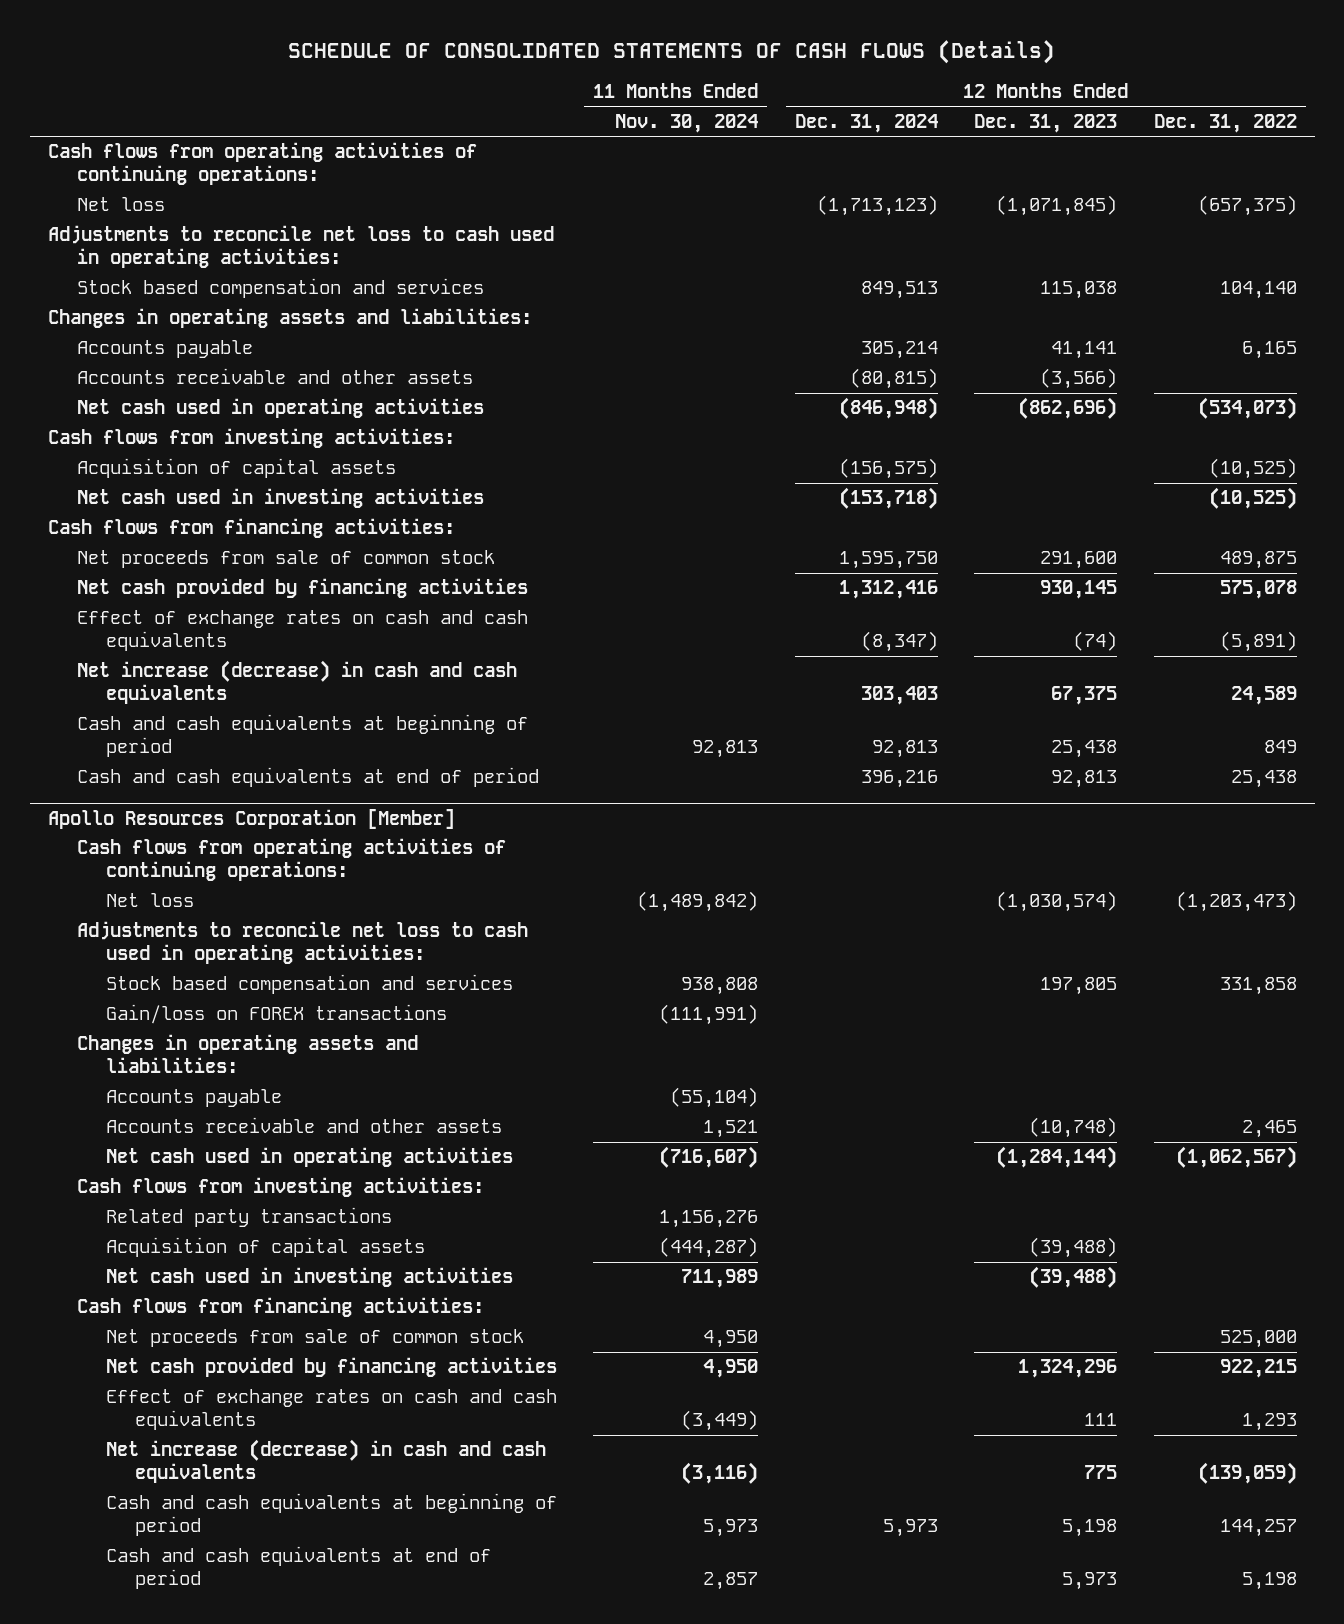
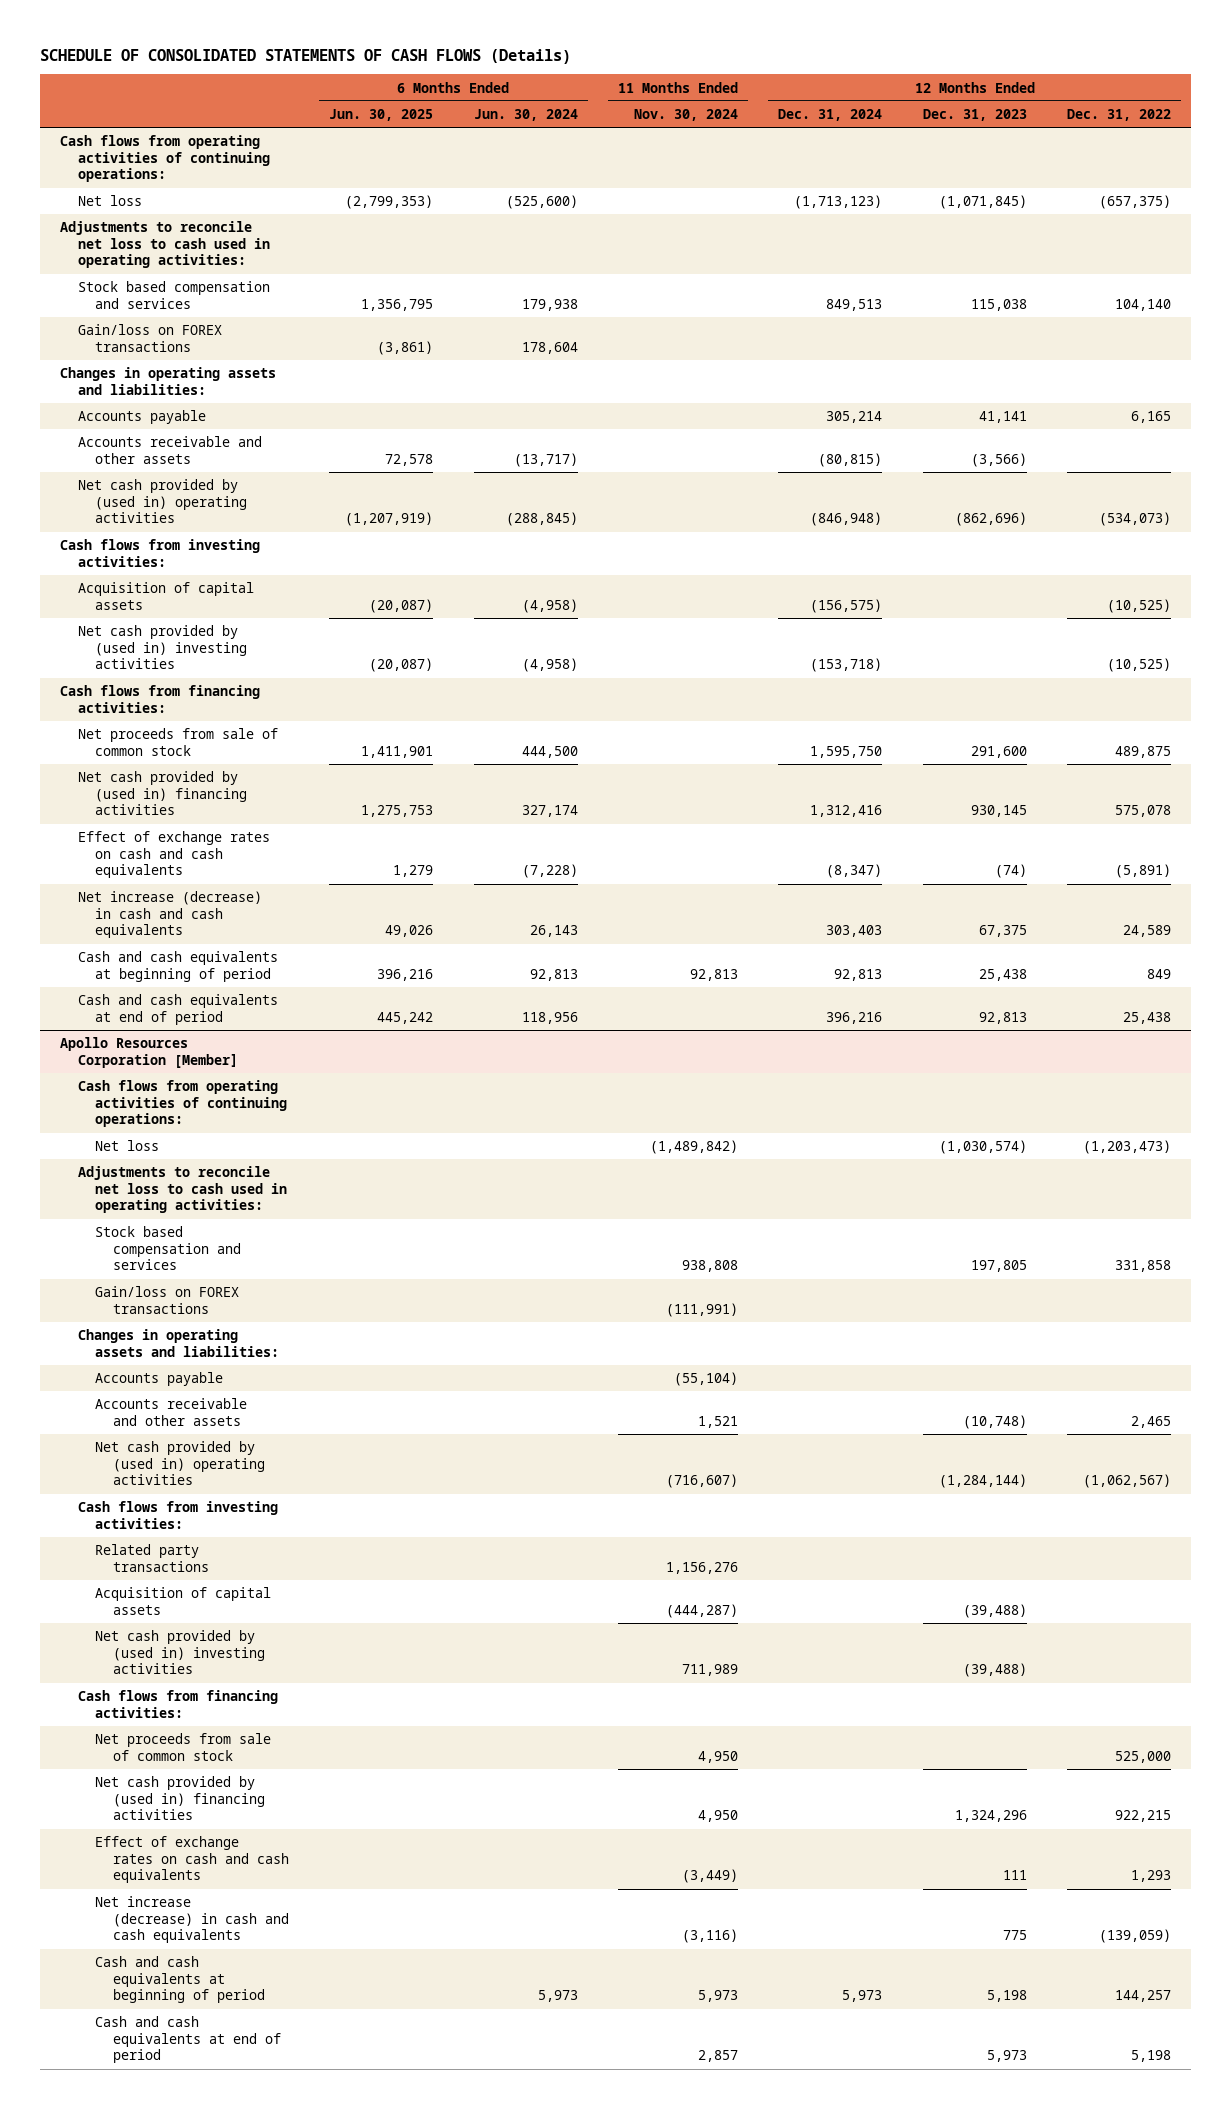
- | 11 Months Ended Nov. 30, 2024 | 12 Months Ended Dec. 31, 2024 | 12 Months Ended Dec. 31, 2023 | 12 Months Ended Dec. 31, 2022
+ | 6 Months Ended Jun. 30, 2025 | 6 Months Ended Jun. 30, 2024 | 11 Months Ended Nov. 30, 2024 | 12 Months Ended Dec. 31, 2024 | 12 Months Ended Dec. 31, 2023 | 12 Months Ended Dec. 31, 2022
+ Gain/loss on FOREX transactions | (3,861) | 178,604 | | | |
- Net cash used in operating activities | | (846,948) | (862,696) | (534,073)
+ Net cash provided by (used in) operating activities | (1,207,919) | (288,845) | | (846,948) | (862,696) | (534,073)
- Net cash used in investing activities | | (153,718) | | (10,525)
+ Net cash provided by (used in) investing activities | (20,087) | (4,958) | | (153,718) | | (10,525)
- Net cash provided by financing activities | | 1,312,416 | 930,145 | 575,078
+ Net cash provided by (used in) financing activities | 1,275,753 | 327,174 | | 1,312,416 | 930,145 | 575,078
@ Apollo Resources Corporation [Member]
- Net cash used in operating activities | (716,607) | | (1,284,144) | (1,062,567)
+ Net cash provided by (used in) operating activities | | | (716,607) | | (1,284,144) | (1,062,567)
- Net cash used in investing activities | 711,989 | | (39,488) |
+ Net cash provided by (used in) investing activities | | | 711,989 | | (39,488) |
- Net cash provided by financing activities | 4,950 | | 1,324,296 | 922,215
+ Net cash provided by (used in) financing activities | | | 4,950 | | 1,324,296 | 922,215

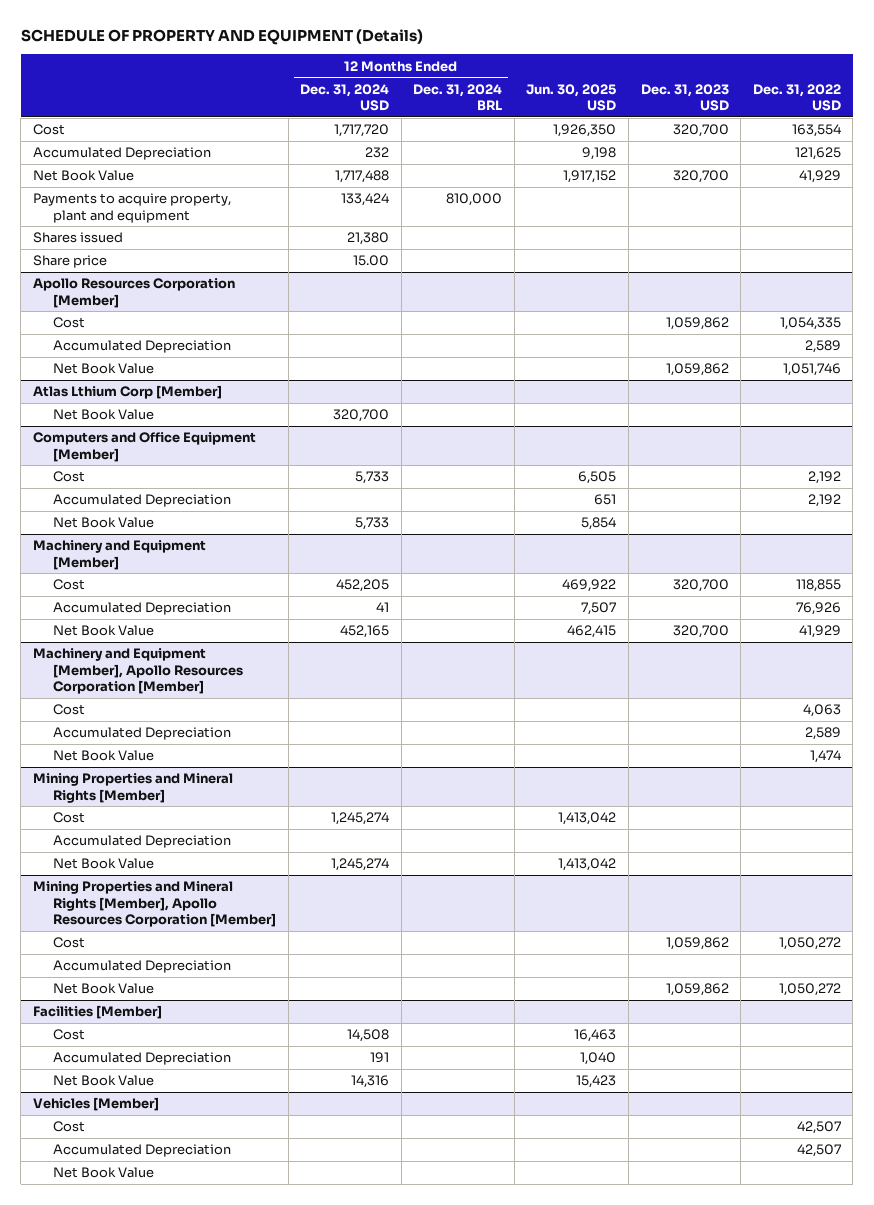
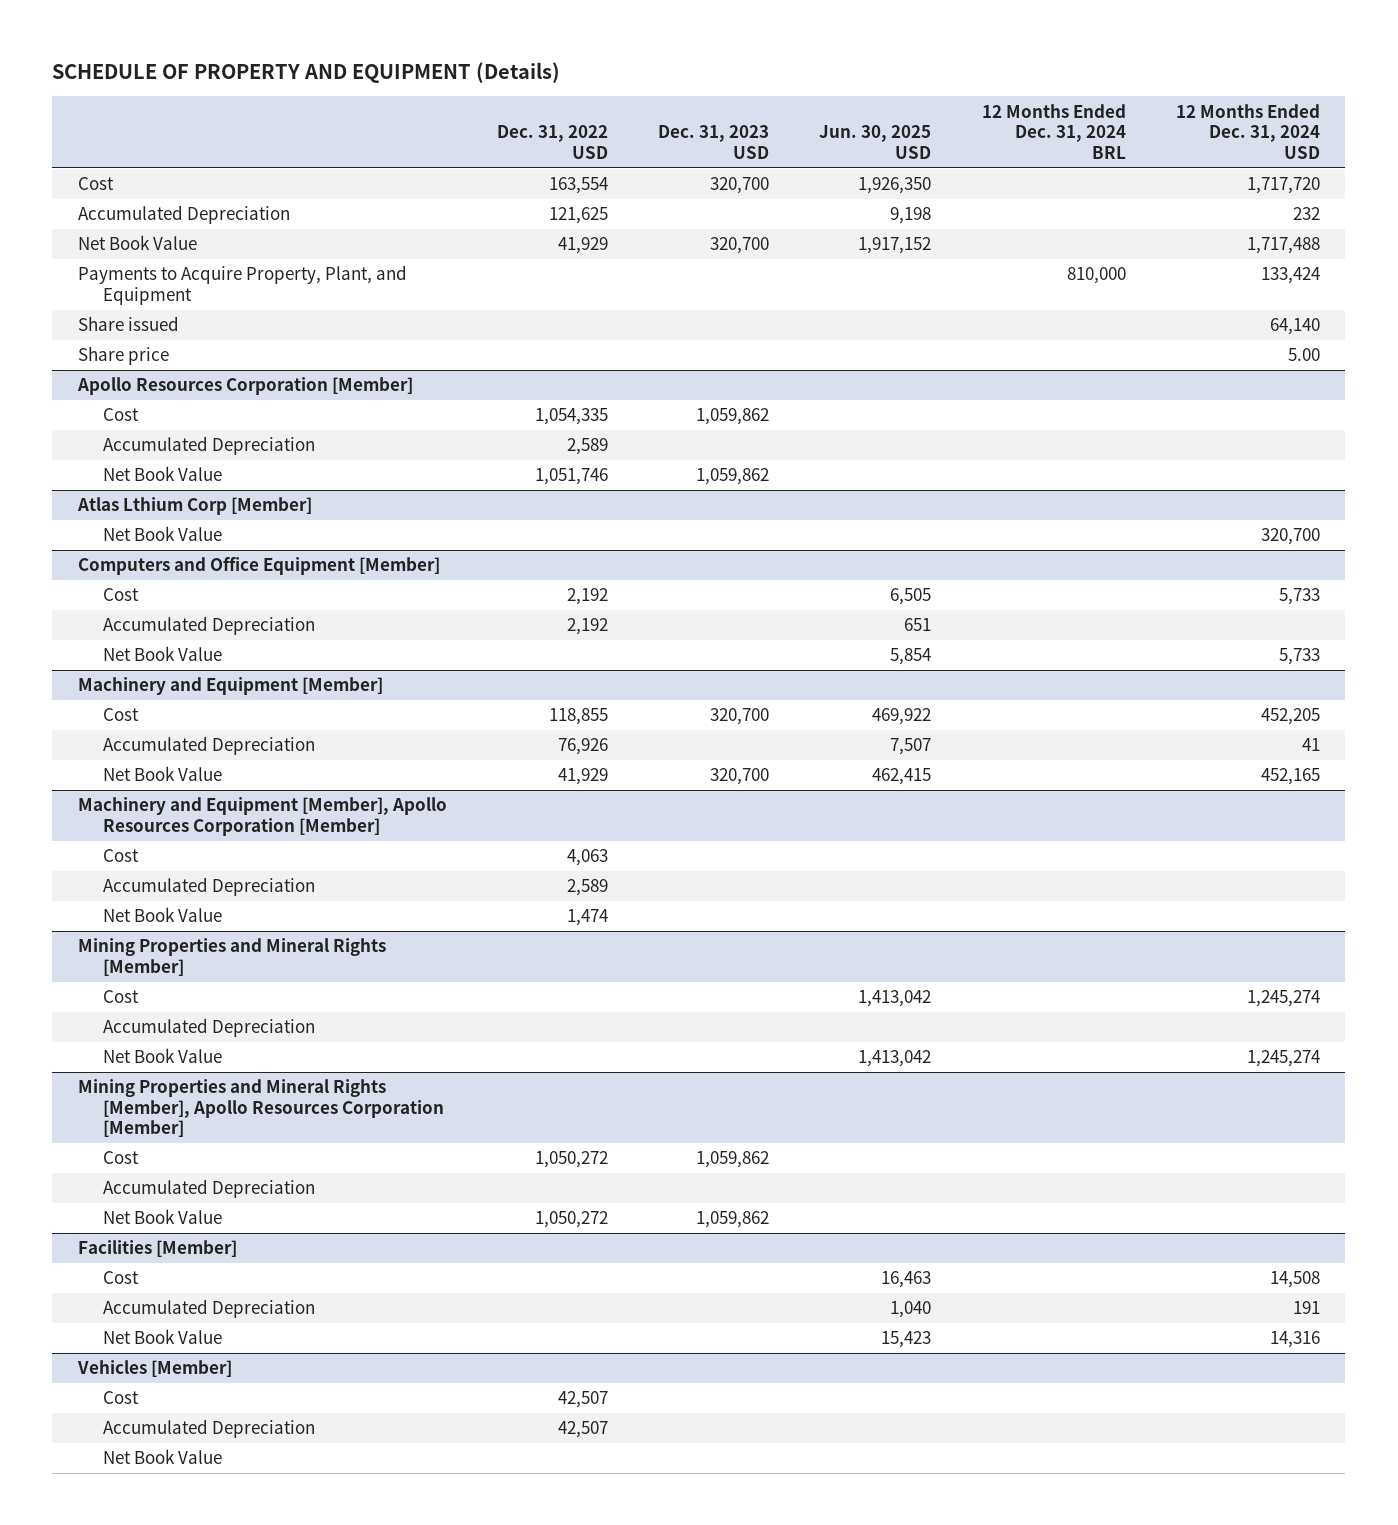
- | 12 Months Ended Dec. 31, 2024 USD | 12 Months Ended Dec. 31, 2024 BRL | Jun. 30, 2025 USD | Dec. 31, 2023 USD | Dec. 31, 2022 USD
+ | Dec. 31, 2022 USD | Dec. 31, 2023 USD | Jun. 30, 2025 USD | 12 Months Ended Dec. 31, 2024 BRL | 12 Months Ended Dec. 31, 2024 USD
- Payments to acquire property, plant and equipment | 133,424 | 810,000 | | |
- Shares issued | 21,380 | | | |
- Share price | 15.00 | | | |
+ Payments to Acquire Property, Plant, and Equipment | | | | 810,000 | 133,424
+ Share issued | | | | | 64,140
+ Share price | | | | | 5.00

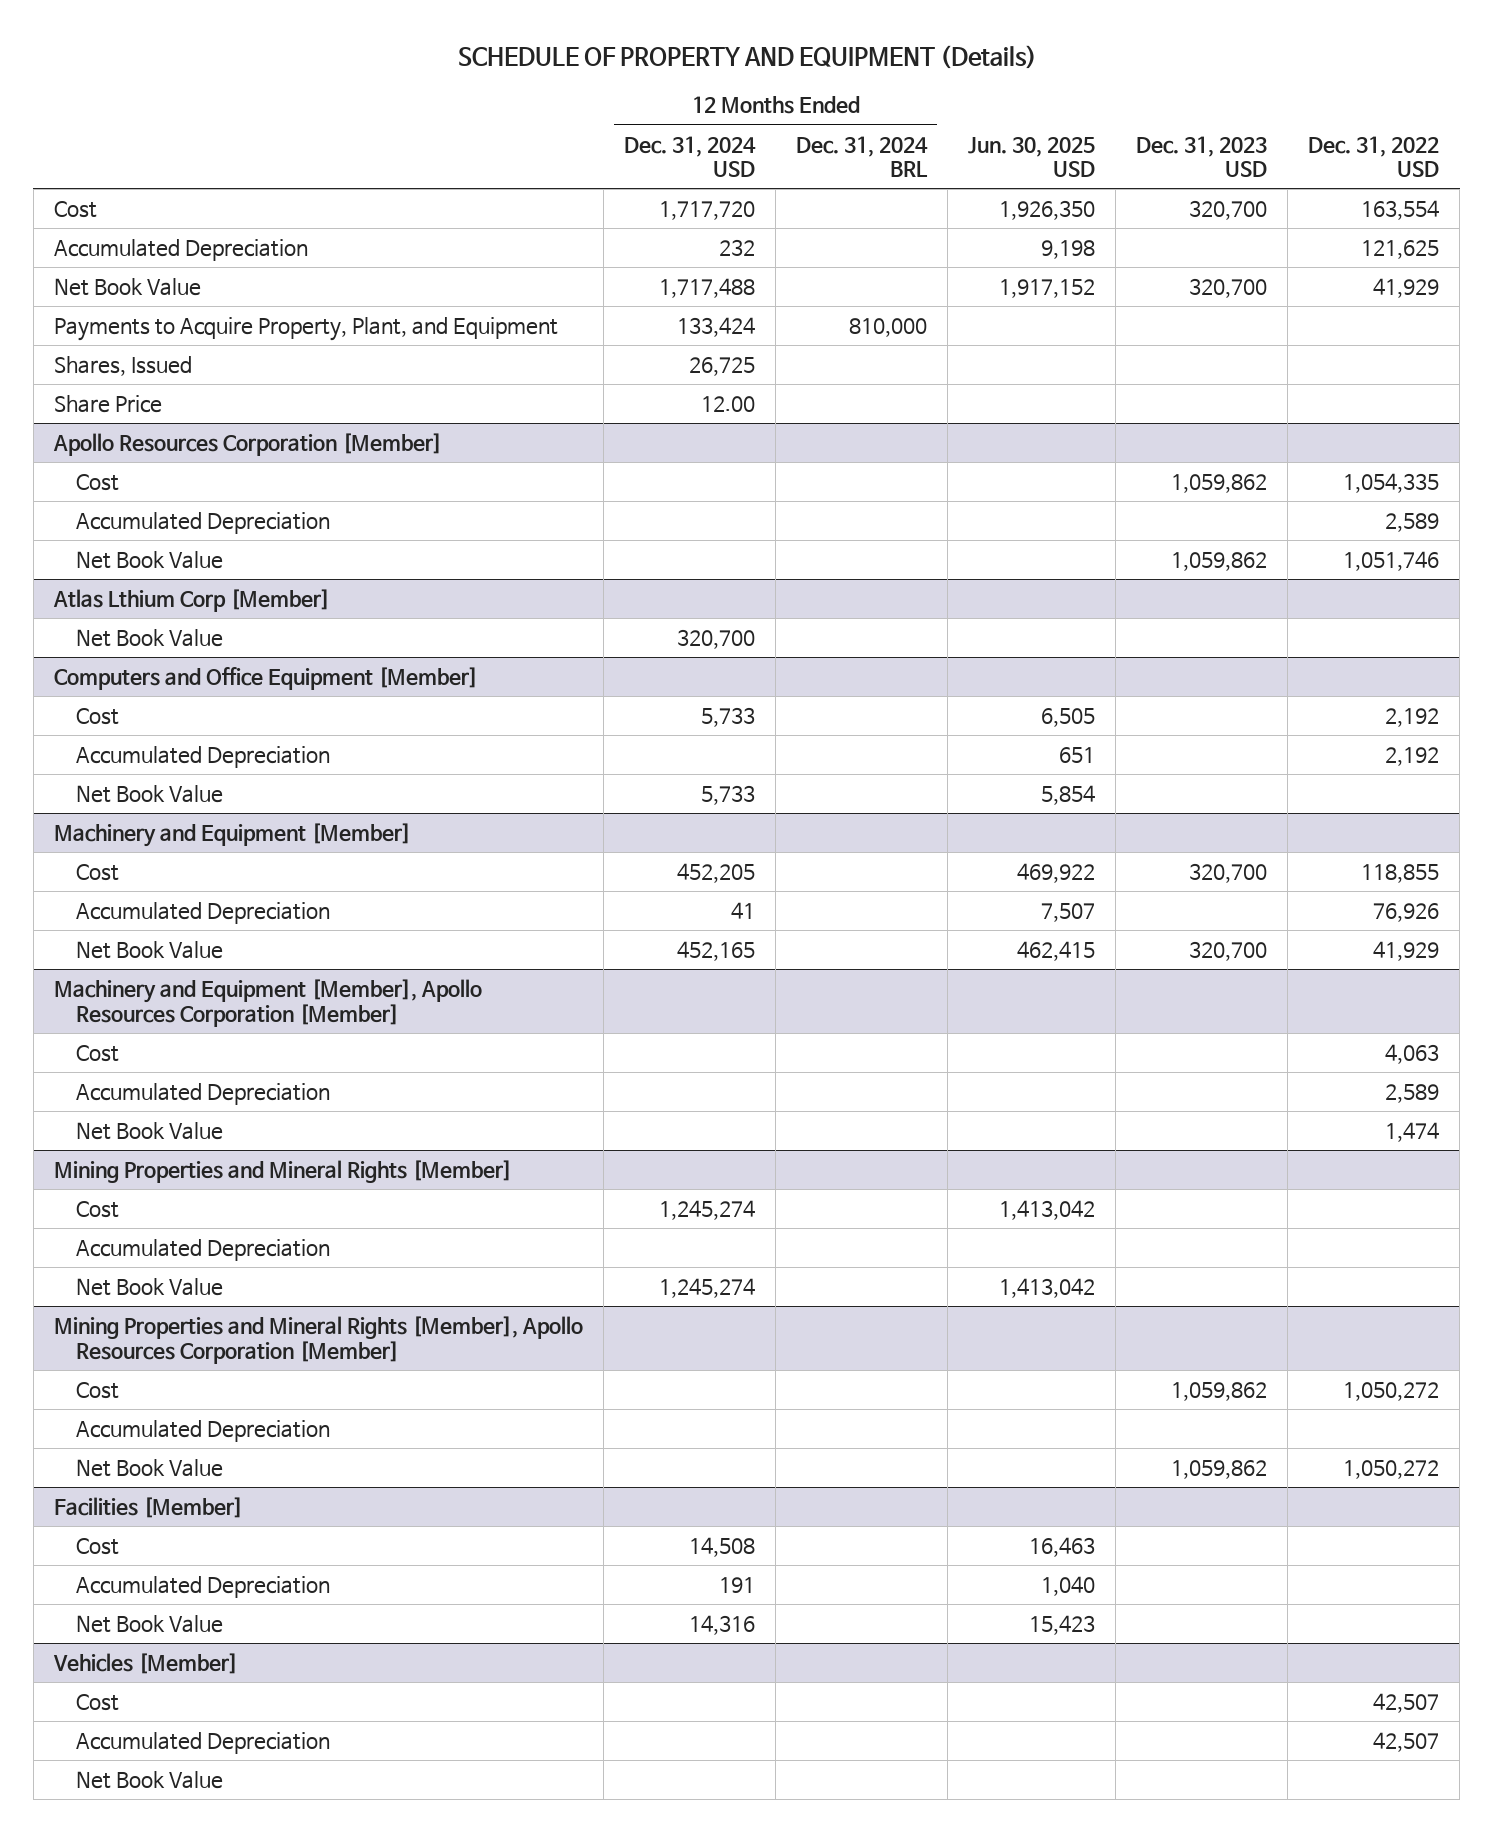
- | Dec. 31, 2022 USD | Dec. 31, 2023 USD | Jun. 30, 2025 USD | 12 Months Ended Dec. 31, 2024 BRL | 12 Months Ended Dec. 31, 2024 USD
+ | 12 Months Ended Dec. 31, 2024 USD | 12 Months Ended Dec. 31, 2024 BRL | Jun. 30, 2025 USD | Dec. 31, 2023 USD | Dec. 31, 2022 USD
- Share issued | | | | | 64,140
- Share price | | | | | 5.00
+ Shares, Issued | 26,725 | | | |
+ Share Price | 12.00 | | | |

